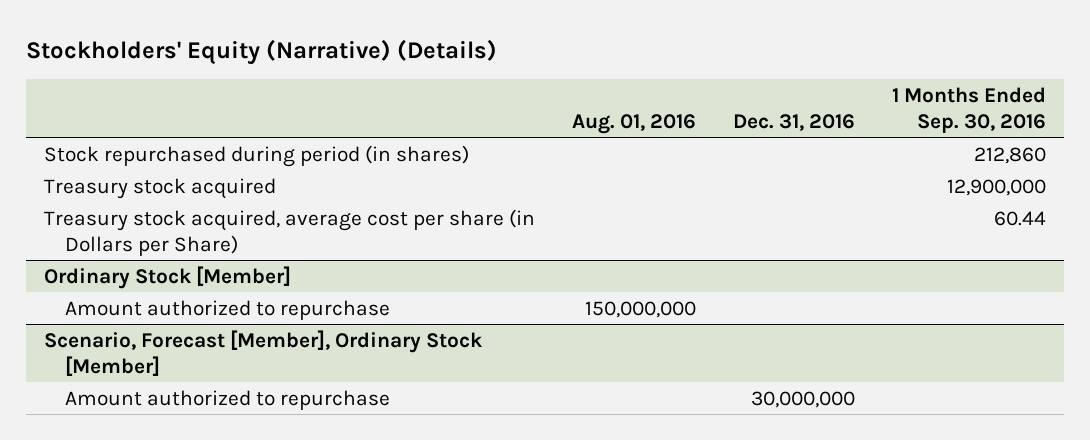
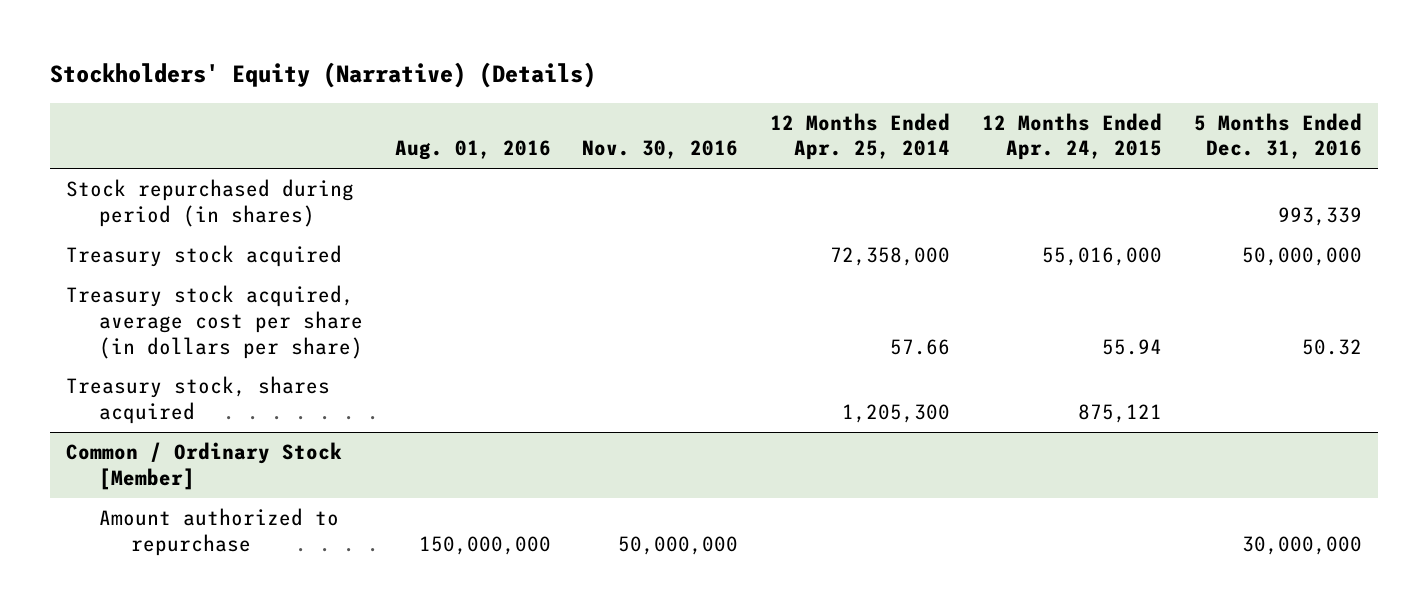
- | Aug. 01, 2016 | Dec. 31, 2016 | 1 Months Ended Sep. 30, 2016
+ | Aug. 01, 2016 | Nov. 30, 2016 | 12 Months Ended Apr. 25, 2014 | 12 Months Ended Apr. 24, 2015 | 5 Months Ended Dec. 31, 2016
- Treasury stock acquired, average cost per share (in Dollars per Share) | | | 60.44
- Ordinary Stock [Member]
+ Treasury stock acquired, average cost per share (in dollars per share) | | | 57.66 | 55.94 | 50.32
+ Treasury stock, shares acquired | | | 1,205,300 | 875,121 |
+ Common / Ordinary Stock [Member]
- Scenario, Forecast [Member], Ordinary Stock [Member]
- Amount authorized to repurchase | | 30,000,000 |

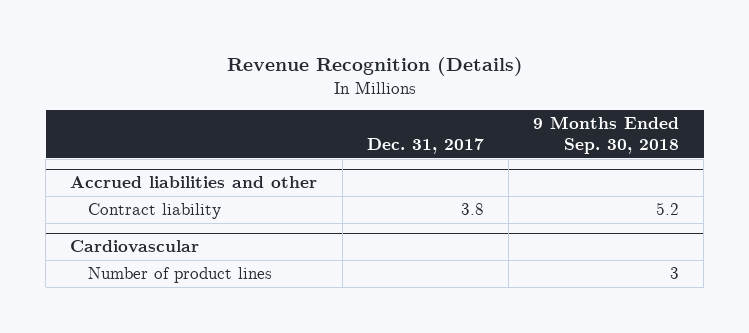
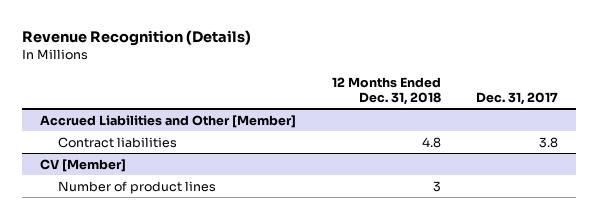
- | Dec. 31, 2017 | 9 Months Ended Sep. 30, 2018
+ | 12 Months Ended Dec. 31, 2018 | Dec. 31, 2017
- Accrued liabilities and other
- Contract liability | 3.8 | 5.2
- Cardiovascular
+ Accrued Liabilities and Other [Member]
+ Contract liabilities | 4.8 | 3.8
+ CV [Member]

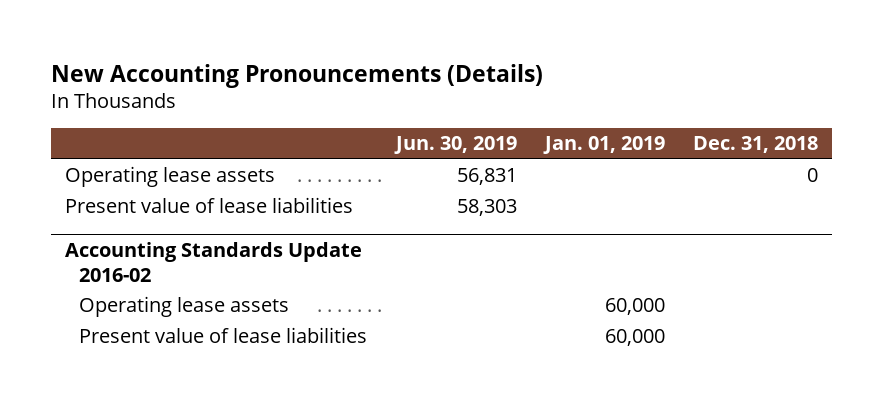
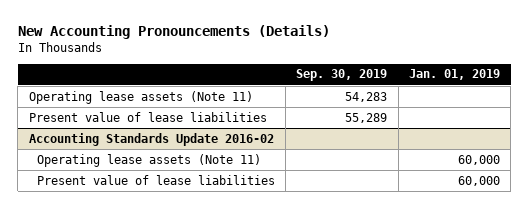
- | Jun. 30, 2019 | Jan. 01, 2019 | Dec. 31, 2018
+ | Sep. 30, 2019 | Jan. 01, 2019
- Operating lease assets | 56,831 | | 0
+ Operating lease assets (Note 11) | 54,283 |
@ Accounting Standards Update 2016-02
- Operating lease assets | | 60,000 |
+ Operating lease assets (Note 11) | | 60,000

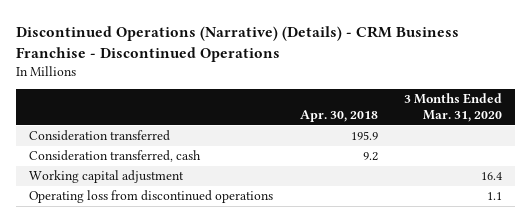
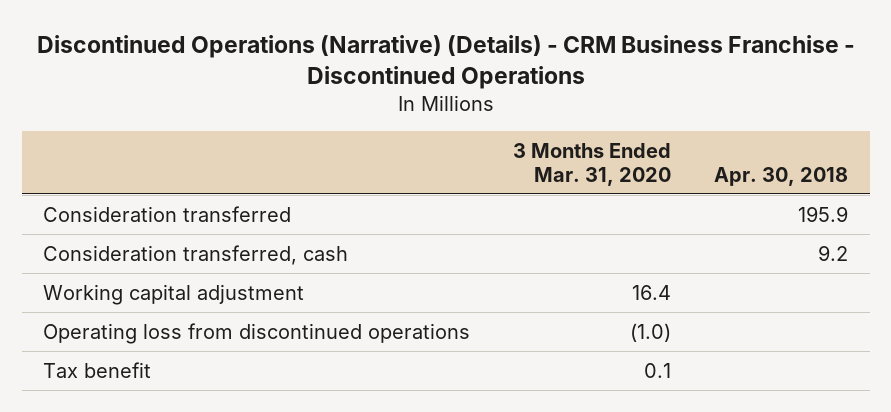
- | Apr. 30, 2018 | 3 Months Ended Mar. 31, 2020
+ | 3 Months Ended Mar. 31, 2020 | Apr. 30, 2018
- Operating loss from discontinued operations | | 1.1
+ Operating loss from discontinued operations | (1.0) |
+ Tax benefit | 0.1 |

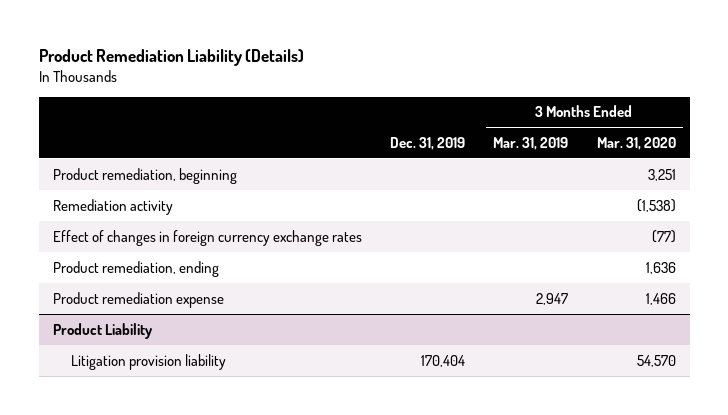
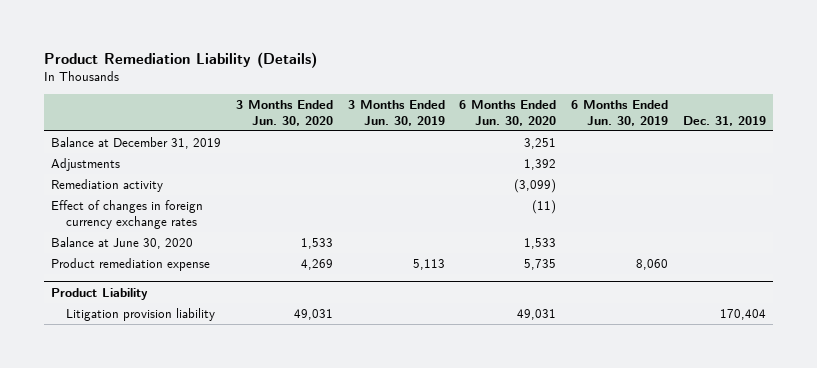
- | Dec. 31, 2019 | 3 Months Ended Mar. 31, 2019 | 3 Months Ended Mar. 31, 2020
+ | 3 Months Ended Jun. 30, 2020 | 3 Months Ended Jun. 30, 2019 | 6 Months Ended Jun. 30, 2020 | 6 Months Ended Jun. 30, 2019 | Dec. 31, 2019
- Product remediation, beginning | | | 3,251
+ Balance at December 31, 2019 | | | 3,251 | |
+ Adjustments | | | 1,392 | |
- Product remediation, ending | | | 1,636
+ Balance at June 30, 2020 | 1,533 | | 1,533 | |

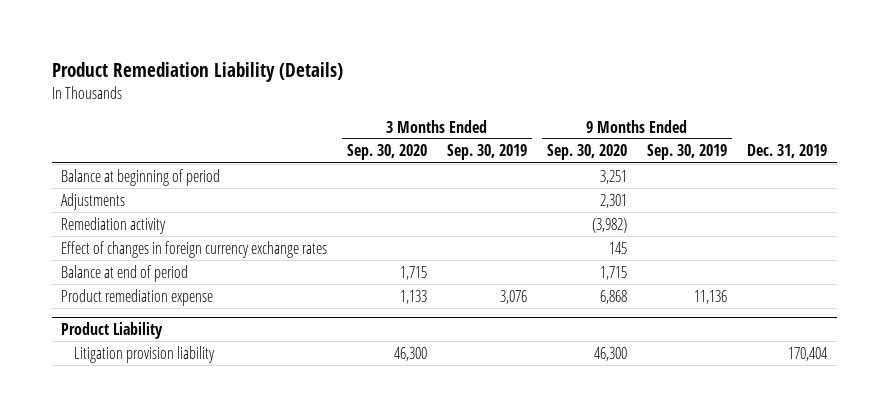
- | 3 Months Ended Jun. 30, 2020 | 3 Months Ended Jun. 30, 2019 | 6 Months Ended Jun. 30, 2020 | 6 Months Ended Jun. 30, 2019 | Dec. 31, 2019
+ | 3 Months Ended Sep. 30, 2020 | 3 Months Ended Sep. 30, 2019 | 9 Months Ended Sep. 30, 2020 | 9 Months Ended Sep. 30, 2019 | Dec. 31, 2019
- Balance at December 31, 2019 | | | 3,251 | |
+ Balance at beginning of period | | | 3,251 | |
- Balance at June 30, 2020 | 1,533 | | 1,533 | |
+ Balance at end of period | 1,715 | | 1,715 | |

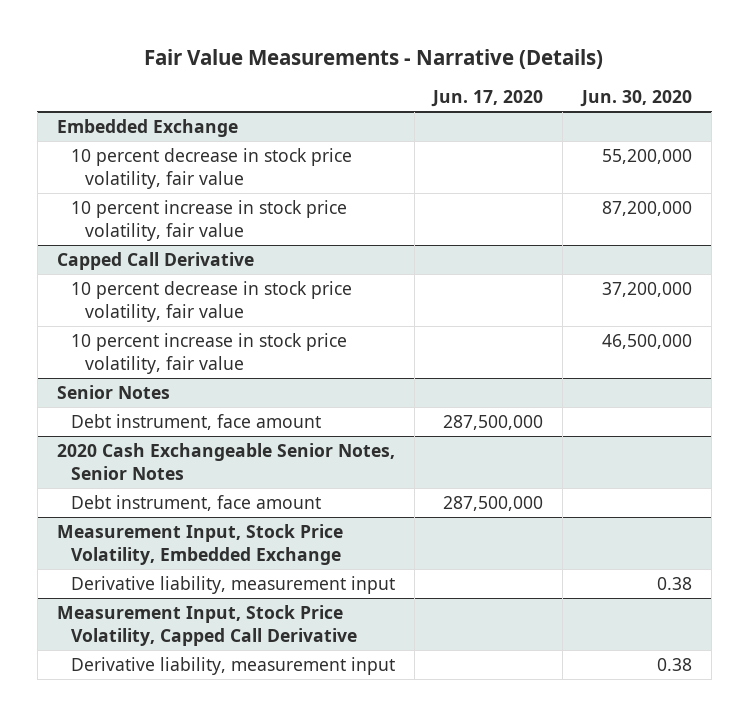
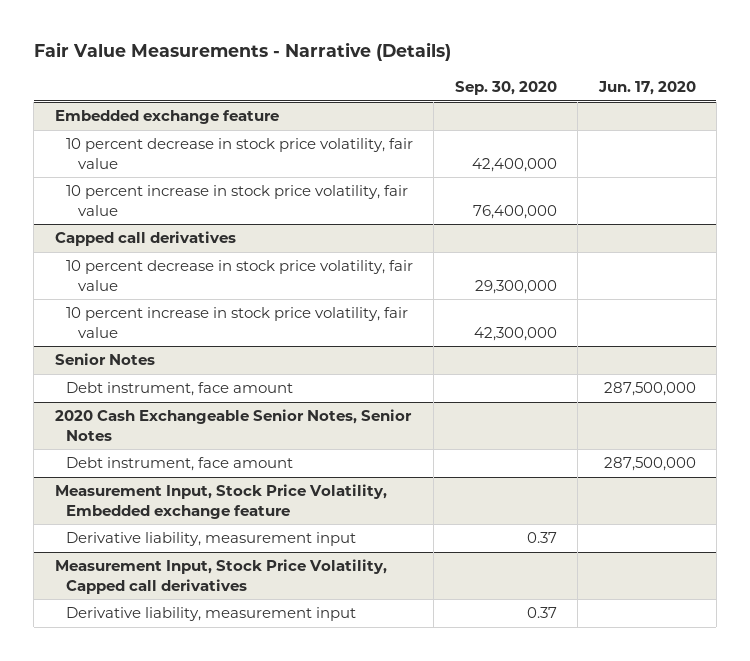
- | Jun. 17, 2020 | Jun. 30, 2020
+ | Sep. 30, 2020 | Jun. 17, 2020
- Embedded Exchange
+ Embedded exchange feature
- Capped Call Derivative
+ Capped call derivatives
- Measurement Input, Stock Price Volatility, Embedded Exchange
+ Measurement Input, Stock Price Volatility, Embedded exchange feature
- Measurement Input, Stock Price Volatility, Capped Call Derivative
+ Measurement Input, Stock Price Volatility, Capped call derivatives

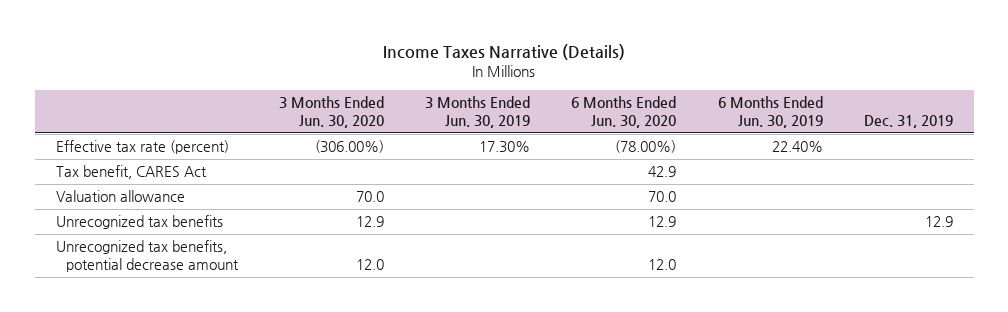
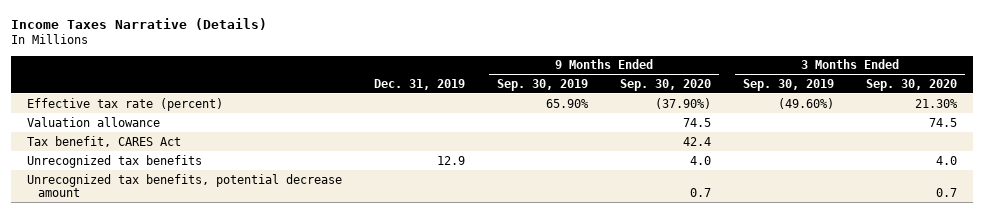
- | 3 Months Ended Jun. 30, 2020 | 3 Months Ended Jun. 30, 2019 | 6 Months Ended Jun. 30, 2020 | 6 Months Ended Jun. 30, 2019 | Dec. 31, 2019
+ | Dec. 31, 2019 | 9 Months Ended Sep. 30, 2019 | 9 Months Ended Sep. 30, 2020 | 3 Months Ended Sep. 30, 2019 | 3 Months Ended Sep. 30, 2020
moved down: Tax benefit, CARES Act | | | 42.4 | |

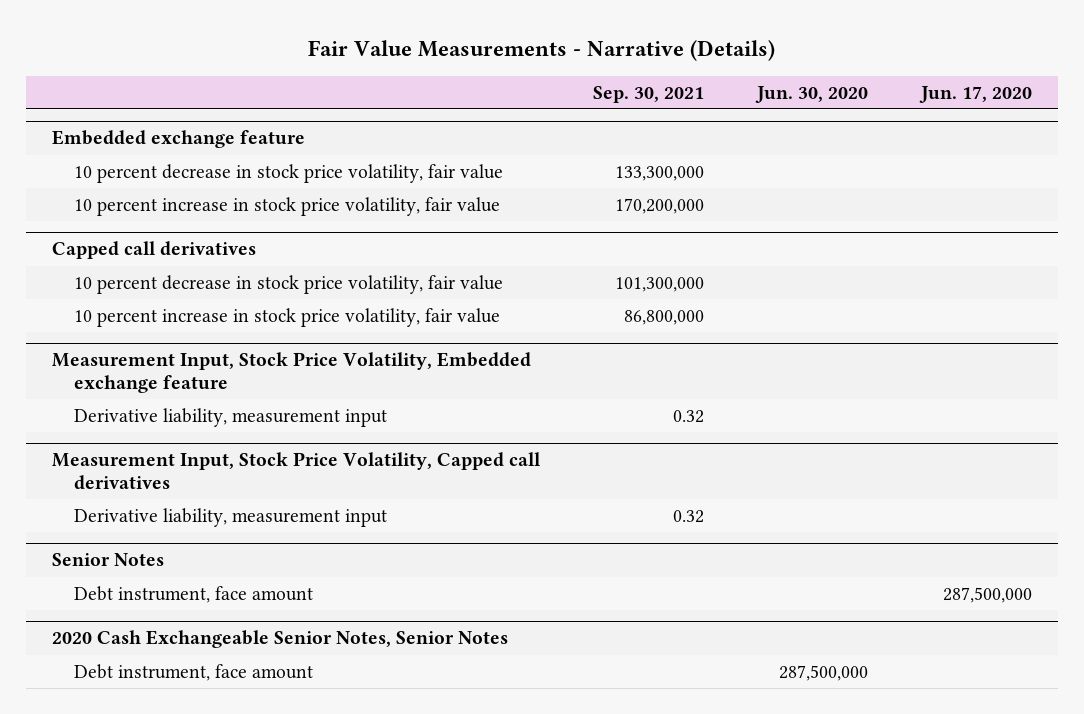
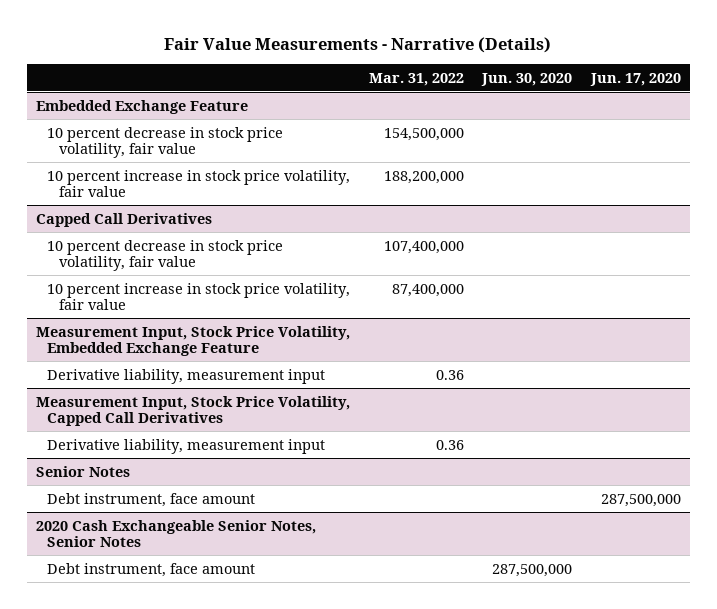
- | Sep. 30, 2021 | Jun. 30, 2020 | Jun. 17, 2020
+ | Mar. 31, 2022 | Jun. 30, 2020 | Jun. 17, 2020
- Embedded exchange feature
+ Embedded Exchange Feature
- Capped call derivatives
+ Capped Call Derivatives
- Measurement Input, Stock Price Volatility, Embedded exchange feature
+ Measurement Input, Stock Price Volatility, Embedded Exchange Feature
- Measurement Input, Stock Price Volatility, Capped call derivatives
+ Measurement Input, Stock Price Volatility, Capped Call Derivatives

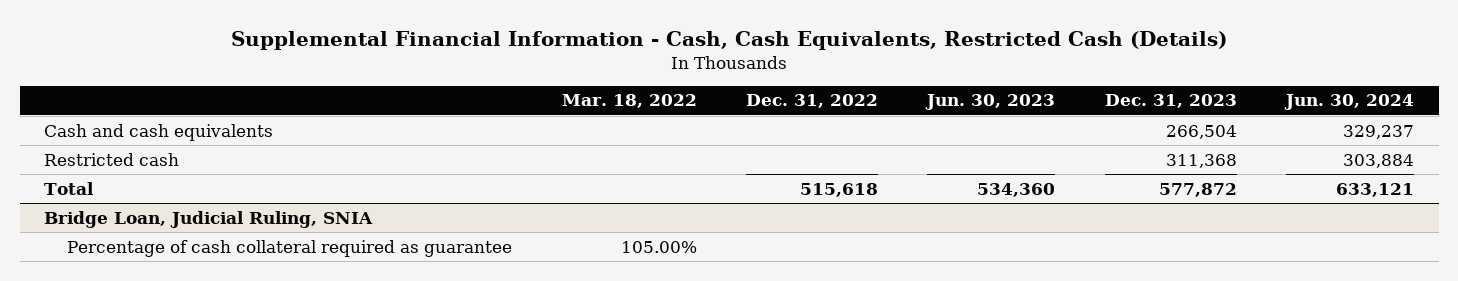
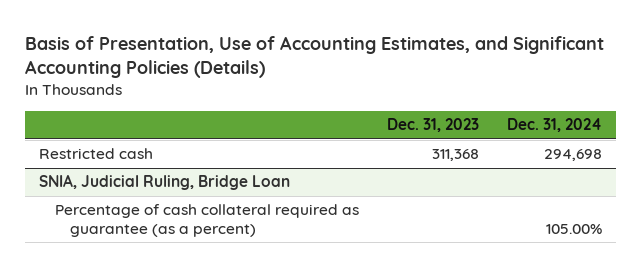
- Supplemental Financial Information - Cash, Cash Equivalents, Restricted Cash (Details)
+ Basis of Presentation, Use of Accounting Estimates, and Significant Accounting Policies (Details)
- | Mar. 18, 2022 | Dec. 31, 2022 | Jun. 30, 2023 | Dec. 31, 2023 | Jun. 30, 2024
+ | Dec. 31, 2023 | Dec. 31, 2024
- Cash and cash equivalents | | | | 266,504 | 329,237
- Total | | 515,618 | 534,360 | 577,872 | 633,121
- Bridge Loan, Judicial Ruling, SNIA
- Percentage of cash collateral required as guarantee | 105.00% | | | |
+ SNIA, Judicial Ruling, Bridge Loan
+ Percentage of cash collateral required as guarantee (as a percent) | | 105.00%

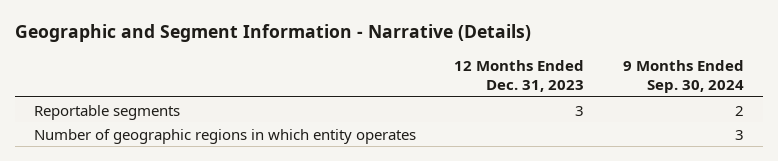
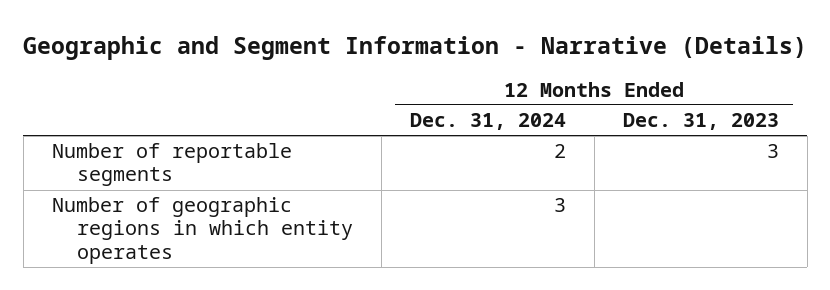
- | 12 Months Ended Dec. 31, 2023 | 9 Months Ended Sep. 30, 2024
+ | 12 Months Ended Dec. 31, 2024 | 12 Months Ended Dec. 31, 2023
- Reportable segments | 3 | 2
+ Number of reportable segments | 2 | 3

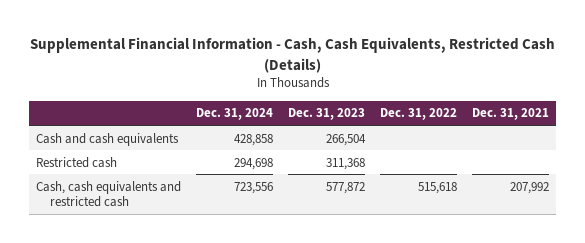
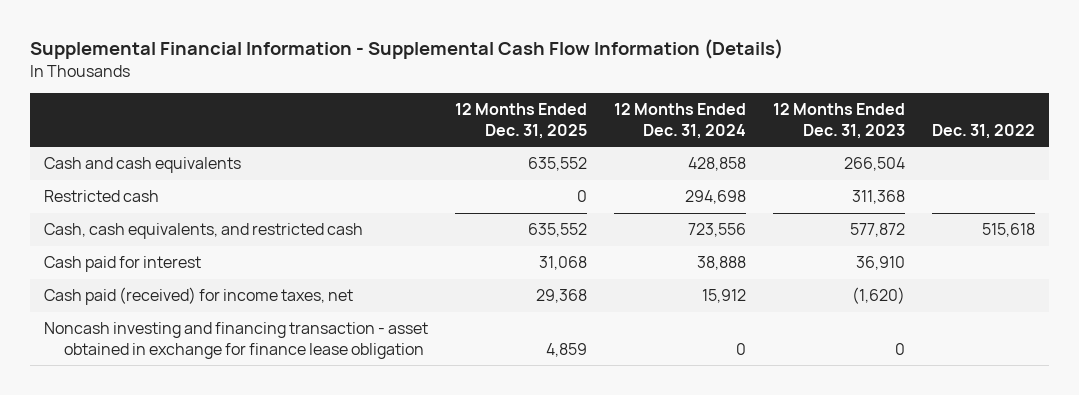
- Supplemental Financial Information - Cash, Cash Equivalents, Restricted Cash (Details)
+ Supplemental Financial Information - Supplemental Cash Flow Information (Details)
- | Dec. 31, 2024 | Dec. 31, 2023 | Dec. 31, 2022 | Dec. 31, 2021
+ | 12 Months Ended Dec. 31, 2025 | 12 Months Ended Dec. 31, 2024 | 12 Months Ended Dec. 31, 2023 | Dec. 31, 2022
- Cash, cash equivalents and restricted cash | 723,556 | 577,872 | 515,618 | 207,992
+ Cash, cash equivalents, and restricted cash | 635,552 | 723,556 | 577,872 | 515,618
+ Cash paid for interest | 31,068 | 38,888 | 36,910 |
+ Cash paid (received) for income taxes, net | 29,368 | 15,912 | (1,620) |
+ Noncash investing and financing transaction - asset obtained in exchange for finance lease obligation | 4,859 | 0 | 0 |

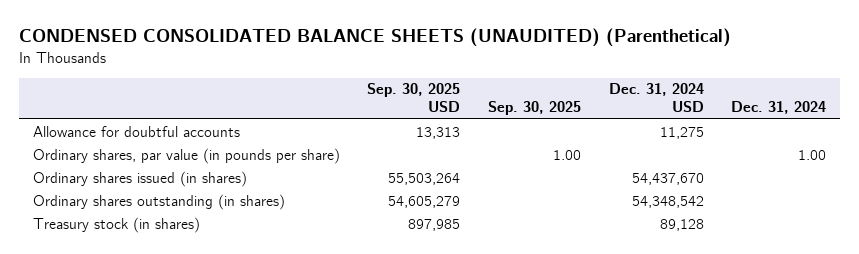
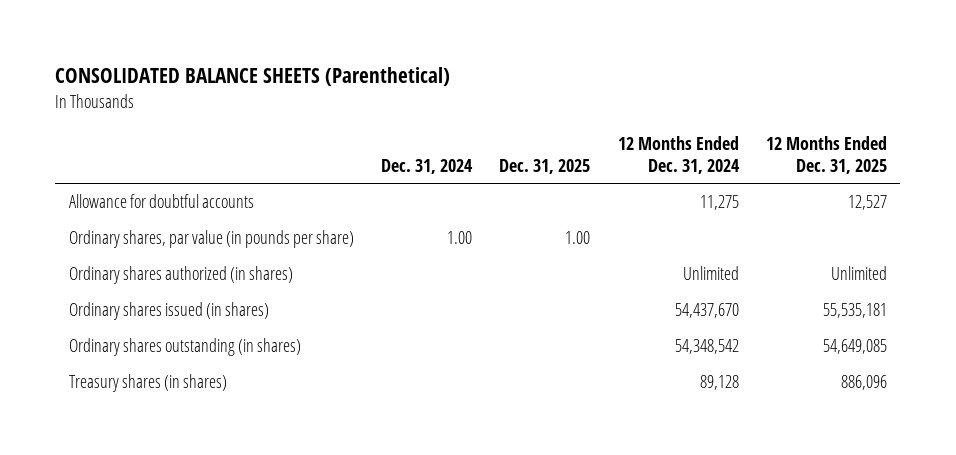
- CONDENSED CONSOLIDATED BALANCE SHEETS (UNAUDITED) (Parenthetical)
+ CONSOLIDATED BALANCE SHEETS (Parenthetical)
- | Sep. 30, 2025 USD | Sep. 30, 2025 | Dec. 31, 2024 USD | Dec. 31, 2024
+ | Dec. 31, 2024 | Dec. 31, 2025 | 12 Months Ended Dec. 31, 2024 | 12 Months Ended Dec. 31, 2025
+ Ordinary shares authorized (in shares) | | | Unlimited | Unlimited
- Treasury stock (in shares) | 897,985 | | 89,128 |
+ Treasury shares (in shares) | | | 89,128 | 886,096

